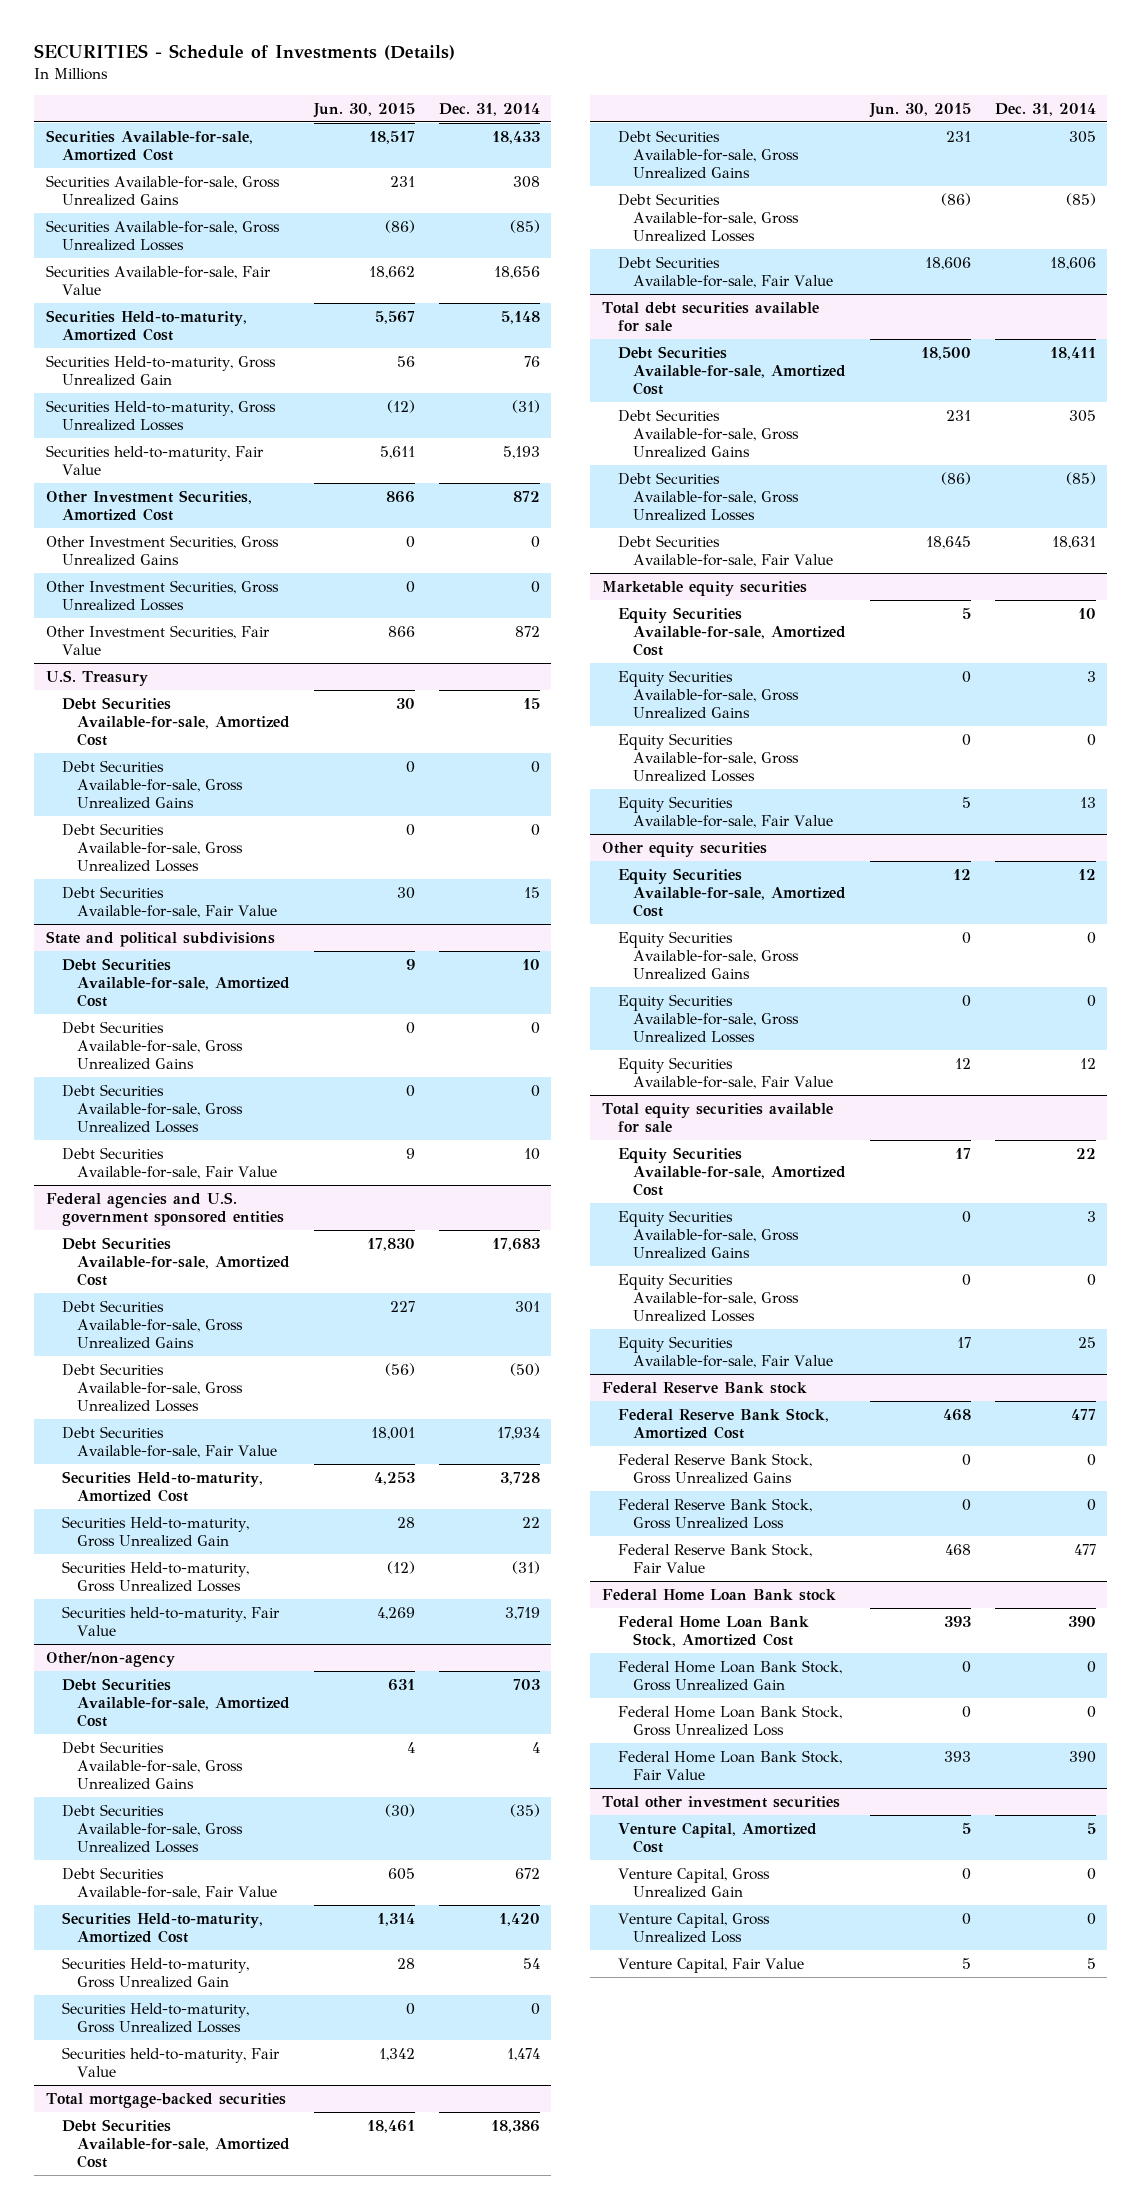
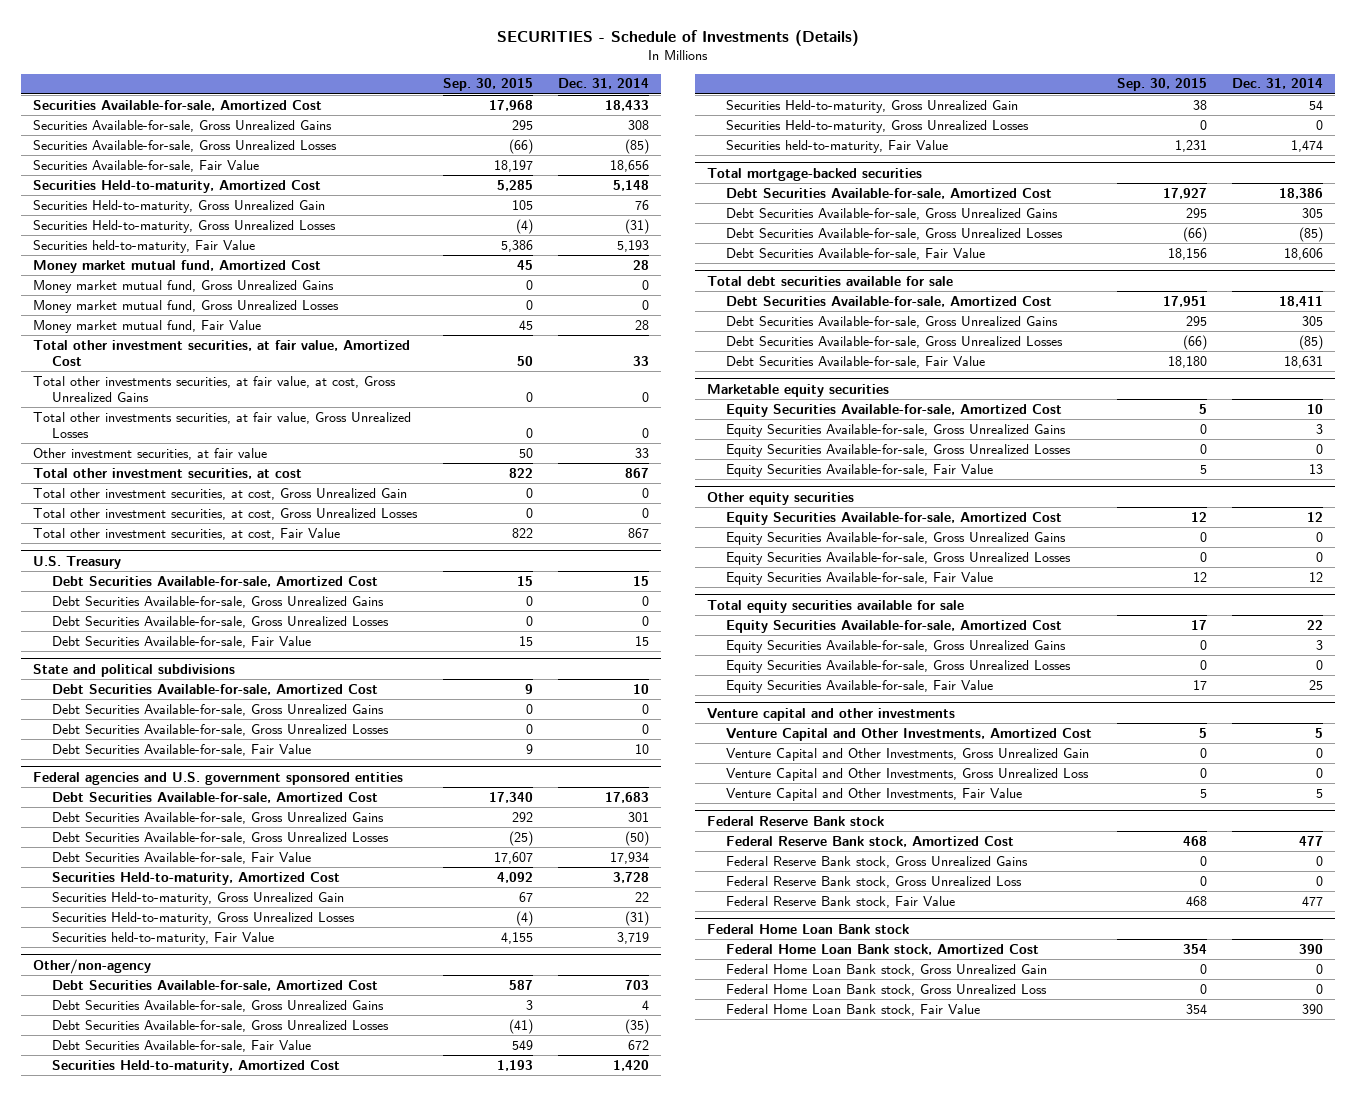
- | Jun. 30, 2015 | Dec. 31, 2014
+ | Sep. 30, 2015 | Dec. 31, 2014
- Other Investment Securities, Amortized Cost | 866 | 872
- Other Investment Securities, Gross Unrealized Gains | 0 | 0
- Other Investment Securities, Gross Unrealized Losses | 0 | 0
- Other Investment Securities, Fair Value | 866 | 872
+ Money market mutual fund, Amortized Cost | 45 | 28
+ Money market mutual fund, Gross Unrealized Gains | 0 | 0
+ Money market mutual fund, Gross Unrealized Losses | 0 | 0
+ Money market mutual fund, Fair Value | 45 | 28
+ Total other investment securities, at fair value, Amortized Cost | 50 | 33
+ Total other investments securities, at fair value, at cost, Gross Unrealized Gains | 0 | 0
+ Total other investments securities, at fair value, Gross Unrealized Losses | 0 | 0
+ Other investment securities, at fair value | 50 | 33
+ Total other investment securities, at cost | 822 | 867
+ Total other investment securities, at cost, Gross Unrealized Gain | 0 | 0
+ Total other investment securities, at cost, Gross Unrealized Losses | 0 | 0
+ Total other investment securities, at cost, Fair Value | 822 | 867
+ Venture capital and other investments
+ Venture Capital and Other Investments, Amortized Cost | 5 | 5
+ Venture Capital and Other Investments, Gross Unrealized Gain | 0 | 0
+ Venture Capital and Other Investments, Gross Unrealized Loss | 0 | 0
+ Venture Capital and Other Investments, Fair Value | 5 | 5
@ Federal Reserve Bank stock
- Federal Reserve Bank Stock, Amortized Cost | 468 | 477
- Federal Reserve Bank Stock, Gross Unrealized Gains | 0 | 0
- Federal Reserve Bank Stock, Gross Unrealized Loss | 0 | 0
- Federal Reserve Bank Stock, Fair Value | 468 | 477
+ Federal Reserve Bank stock, Amortized Cost | 468 | 477
+ Federal Reserve Bank stock, Gross Unrealized Gains | 0 | 0
+ Federal Reserve Bank stock, Gross Unrealized Loss | 0 | 0
+ Federal Reserve Bank stock, Fair Value | 468 | 477
@ Federal Home Loan Bank stock
- Federal Home Loan Bank Stock, Amortized Cost | 393 | 390
- Federal Home Loan Bank Stock, Gross Unrealized Gain | 0 | 0
- Federal Home Loan Bank Stock, Gross Unrealized Loss | 0 | 0
- Federal Home Loan Bank Stock, Fair Value | 393 | 390
- Total other investment securities
- Venture Capital, Amortized Cost | 5 | 5
- Venture Capital, Gross Unrealized Gain | 0 | 0
- Venture Capital, Gross Unrealized Loss | 0 | 0
- Venture Capital, Fair Value | 5 | 5
@ Federal Home Loan Bank stock
+ Federal Home Loan Bank stock, Amortized Cost | 354 | 390
+ Federal Home Loan Bank stock, Gross Unrealized Gain | 0 | 0
+ Federal Home Loan Bank stock, Gross Unrealized Loss | 0 | 0
+ Federal Home Loan Bank stock, Fair Value | 354 | 390

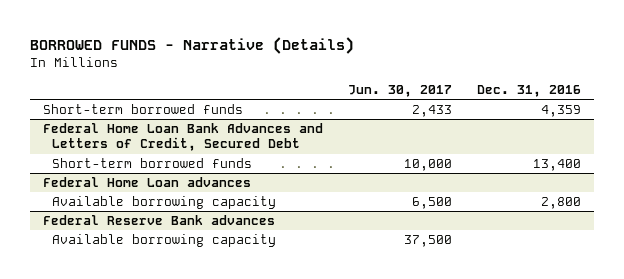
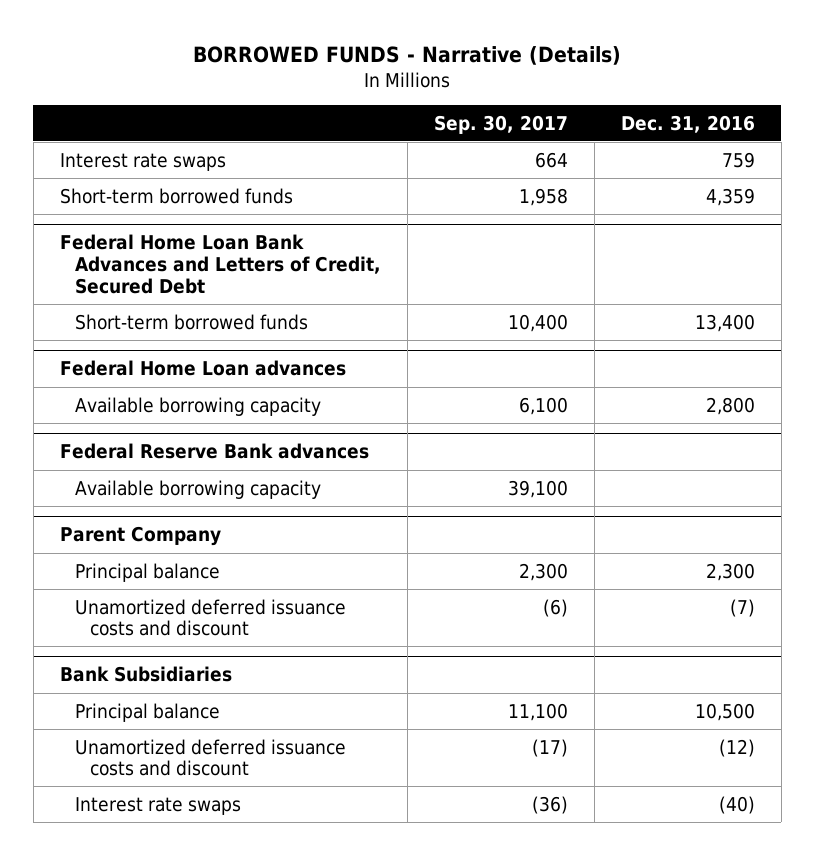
- | Jun. 30, 2017 | Dec. 31, 2016
+ | Sep. 30, 2017 | Dec. 31, 2016
+ Interest rate swaps | 664 | 759
+ Parent Company
+ Principal balance | 2,300 | 2,300
+ Unamortized deferred issuance costs and discount | (6) | (7)
+ Bank Subsidiaries
+ Principal balance | 11,100 | 10,500
+ Unamortized deferred issuance costs and discount | (17) | (12)
+ Interest rate swaps | (36) | (40)

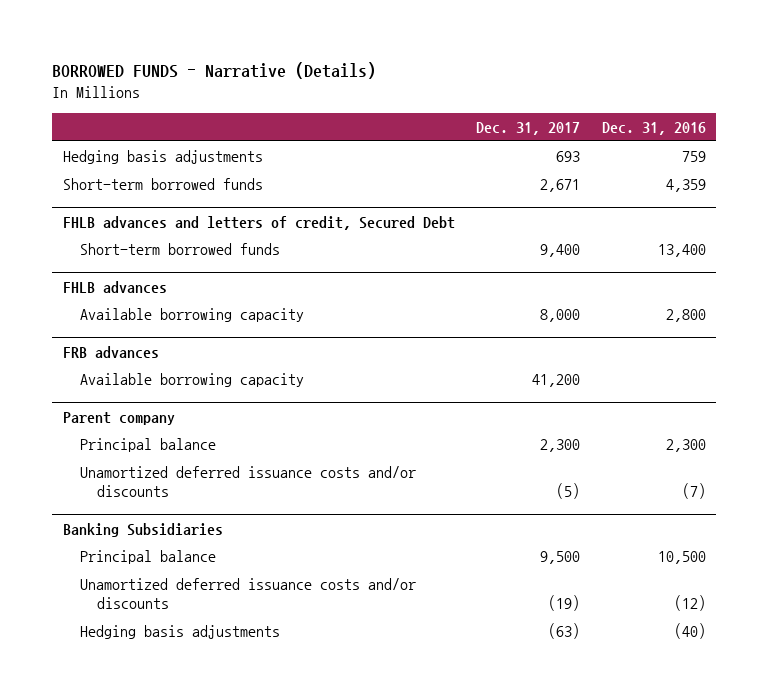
- | Sep. 30, 2017 | Dec. 31, 2016
+ | Dec. 31, 2017 | Dec. 31, 2016
- Interest rate swaps | 664 | 759
+ Hedging basis adjustments | 693 | 759
- Federal Home Loan Bank Advances and Letters of Credit, Secured Debt
+ FHLB advances and letters of credit, Secured Debt
- Federal Home Loan advances
+ FHLB advances
- Federal Reserve Bank advances
+ FRB advances
- Parent Company
+ Parent company
- Unamortized deferred issuance costs and discount | (6) | (7)
- Bank Subsidiaries
+ Unamortized deferred issuance costs and/or discounts | (5) | (7)
+ Banking Subsidiaries
- Unamortized deferred issuance costs and discount | (17) | (12)
- Interest rate swaps | (36) | (40)
+ Unamortized deferred issuance costs and/or discounts | (19) | (12)
+ Hedging basis adjustments | (63) | (40)

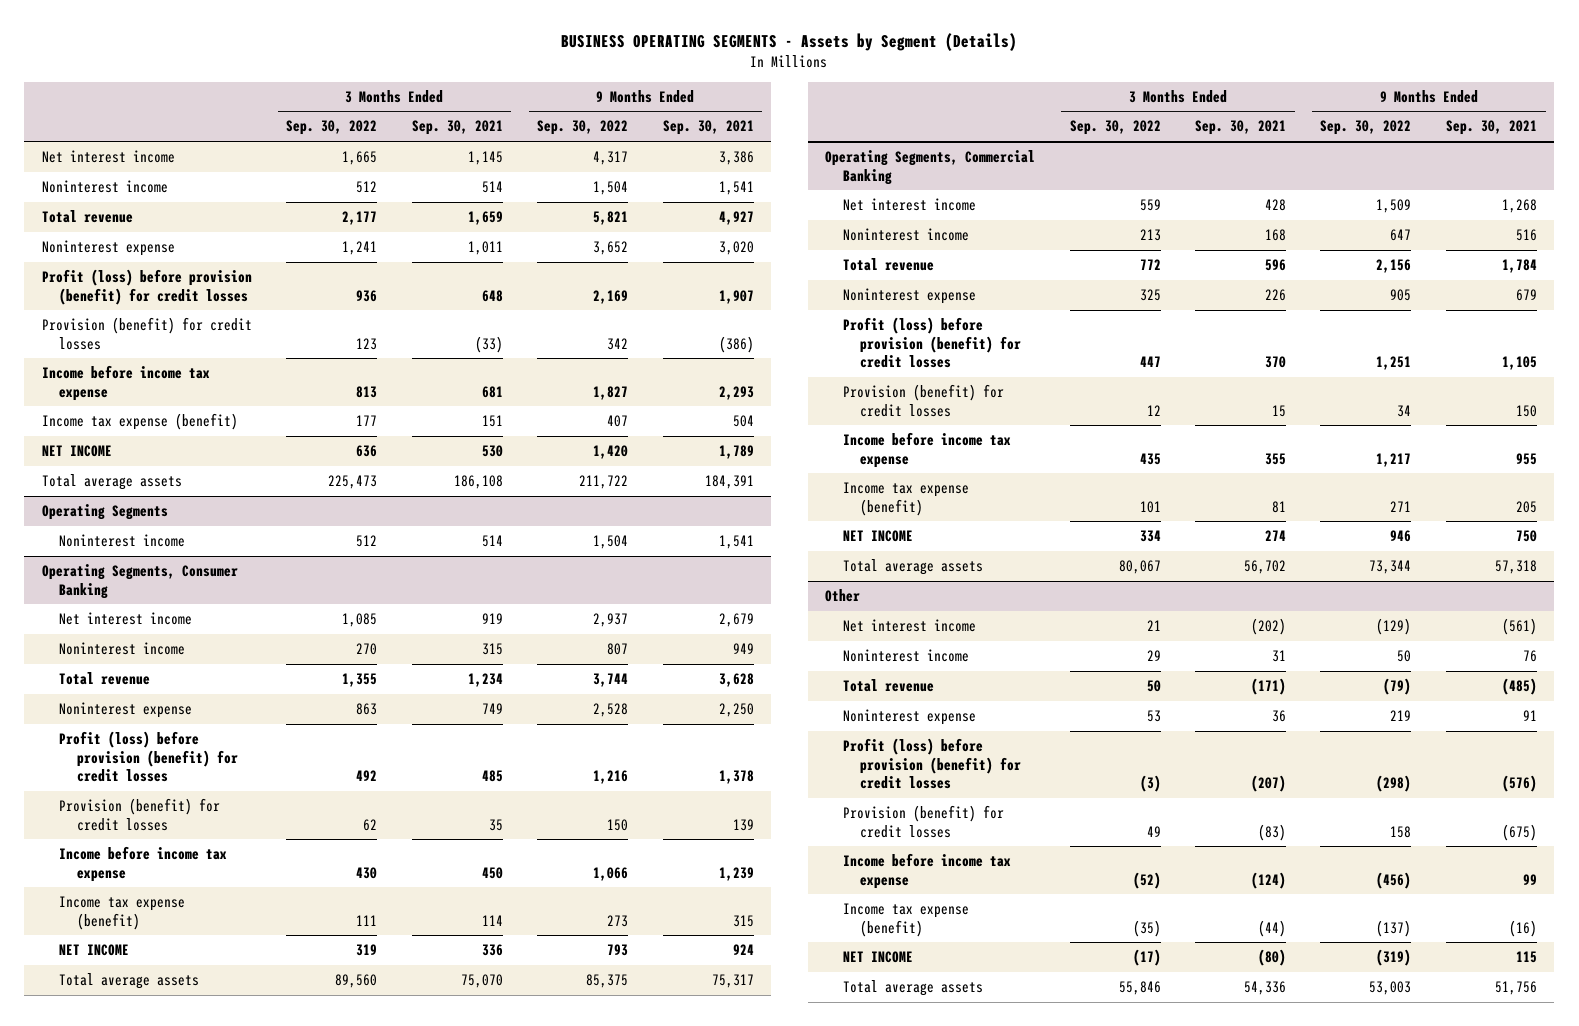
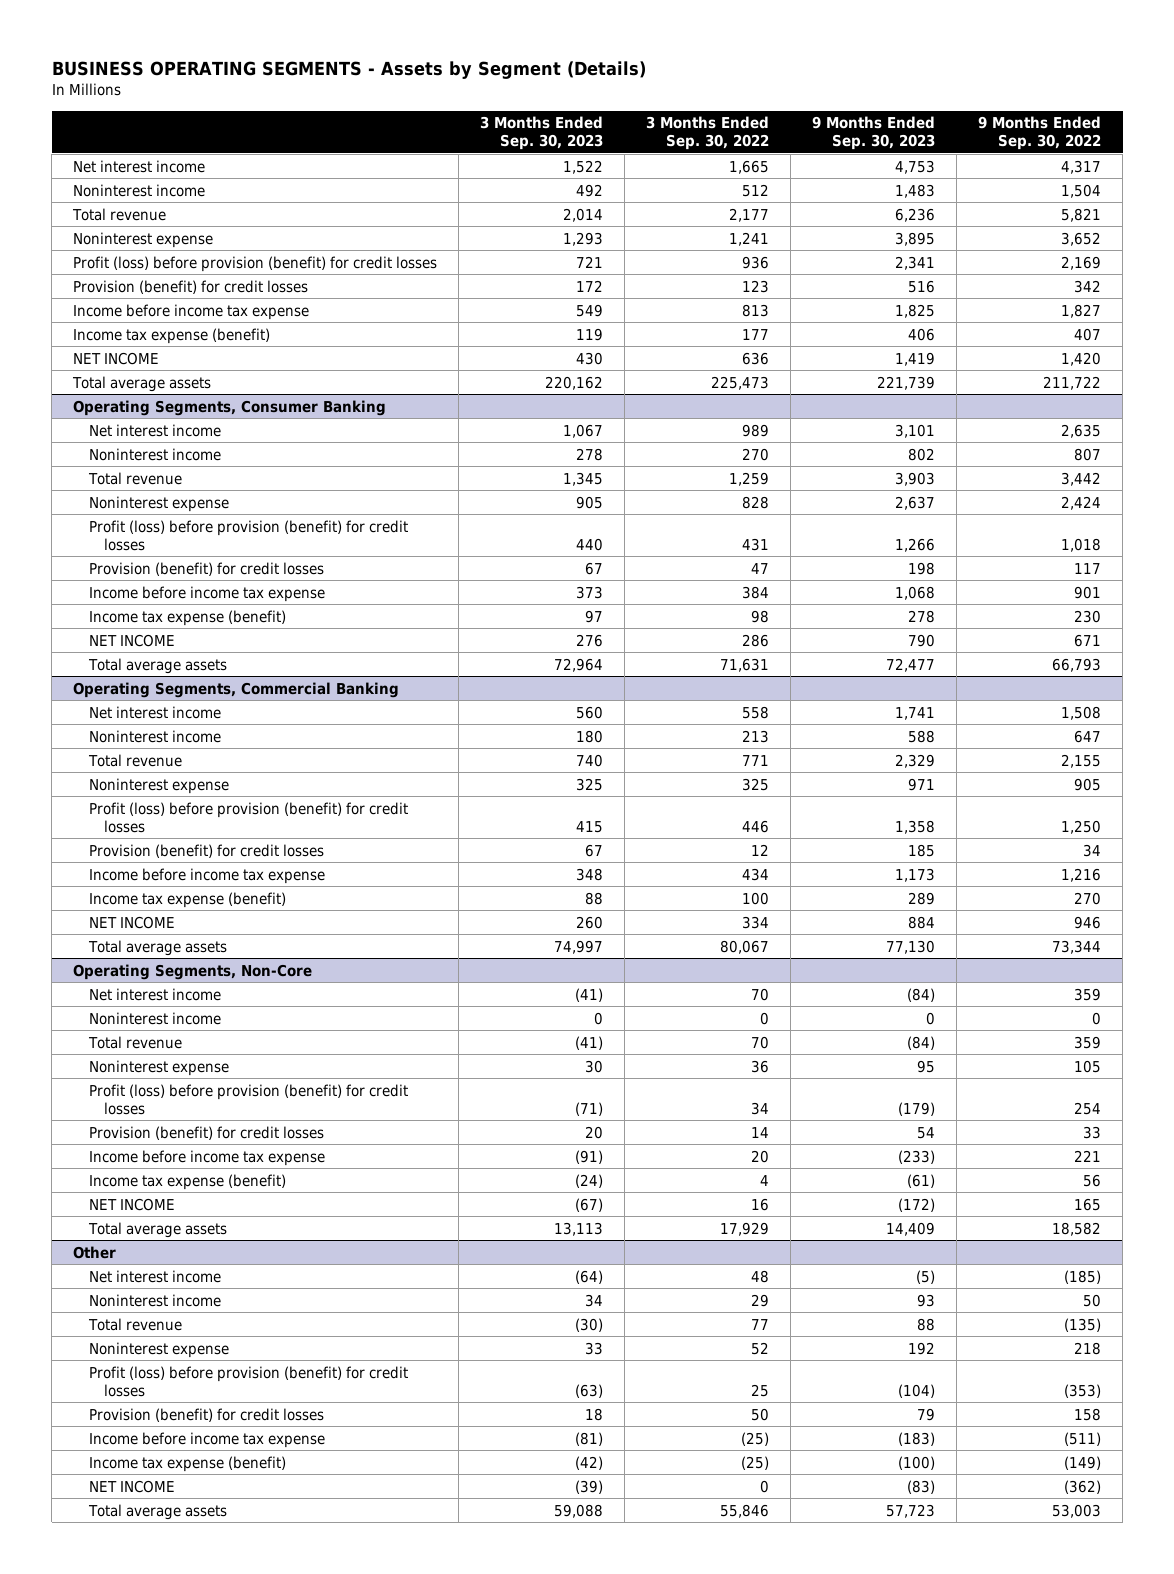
- | 3 Months Ended Sep. 30, 2022 | 3 Months Ended Sep. 30, 2021 | 9 Months Ended Sep. 30, 2022 | 9 Months Ended Sep. 30, 2021
+ | 3 Months Ended Sep. 30, 2023 | 3 Months Ended Sep. 30, 2022 | 9 Months Ended Sep. 30, 2023 | 9 Months Ended Sep. 30, 2022
- Operating Segments
- Noninterest income | 512 | 514 | 1,504 | 1,541
@ Operating Segments, Consumer Banking
- Net interest income | 1,085 | 919 | 2,937 | 2,679
+ Net interest income | 1,067 | 989 | 3,101 | 2,635
- Total revenue | 1,355 | 1,234 | 3,744 | 3,628
- Noninterest expense | 863 | 749 | 2,528 | 2,250
- Profit (loss) before provision (benefit) for credit losses | 492 | 485 | 1,216 | 1,378
- Provision (benefit) for credit losses | 62 | 35 | 150 | 139
- Income before income tax expense | 430 | 450 | 1,066 | 1,239
- Income tax expense (benefit) | 111 | 114 | 273 | 315
- NET INCOME | 319 | 336 | 793 | 924
- Total average assets | 89,560 | 75,070 | 85,375 | 75,317
+ Total revenue | 1,345 | 1,259 | 3,903 | 3,442
+ Noninterest expense | 905 | 828 | 2,637 | 2,424
+ Profit (loss) before provision (benefit) for credit losses | 440 | 431 | 1,266 | 1,018
+ Provision (benefit) for credit losses | 67 | 47 | 198 | 117
+ Income before income tax expense | 373 | 384 | 1,068 | 901
+ Income tax expense (benefit) | 97 | 98 | 278 | 230
+ NET INCOME | 276 | 286 | 790 | 671
+ Total average assets | 72,964 | 71,631 | 72,477 | 66,793
@ Operating Segments, Commercial Banking
- Net interest income | 559 | 428 | 1,509 | 1,268
+ Net interest income | 560 | 558 | 1,741 | 1,508
- Total revenue | 772 | 596 | 2,156 | 1,784
+ Total revenue | 740 | 771 | 2,329 | 2,155
- Profit (loss) before provision (benefit) for credit losses | 447 | 370 | 1,251 | 1,105
+ Profit (loss) before provision (benefit) for credit losses | 415 | 446 | 1,358 | 1,250
- Income before income tax expense | 435 | 355 | 1,217 | 955
- Income tax expense (benefit) | 101 | 81 | 271 | 205
+ Income before income tax expense | 348 | 434 | 1,173 | 1,216
+ Income tax expense (benefit) | 88 | 100 | 289 | 270
+ Operating Segments, Non-Core
+ Net interest income | (41) | 70 | (84) | 359
+ Noninterest income | 0 | 0 | 0 | 0
+ Total revenue | (41) | 70 | (84) | 359
+ Noninterest expense | 30 | 36 | 95 | 105
+ Profit (loss) before provision (benefit) for credit losses | (71) | 34 | (179) | 254
+ Provision (benefit) for credit losses | 20 | 14 | 54 | 33
+ Income before income tax expense | (91) | 20 | (233) | 221
+ Income tax expense (benefit) | (24) | 4 | (61) | 56
+ NET INCOME | (67) | 16 | (172) | 165
+ Total average assets | 13,113 | 17,929 | 14,409 | 18,582
@ Other
- Net interest income | 21 | (202) | (129) | (561)
+ Net interest income | (64) | 48 | (5) | (185)
- Total revenue | 50 | (171) | (79) | (485)
- Noninterest expense | 53 | 36 | 219 | 91
- Profit (loss) before provision (benefit) for credit losses | (3) | (207) | (298) | (576)
- Provision (benefit) for credit losses | 49 | (83) | 158 | (675)
- Income before income tax expense | (52) | (124) | (456) | 99
- Income tax expense (benefit) | (35) | (44) | (137) | (16)
- NET INCOME | (17) | (80) | (319) | 115
+ Total revenue | (30) | 77 | 88 | (135)
+ Noninterest expense | 33 | 52 | 192 | 218
+ Profit (loss) before provision (benefit) for credit losses | (63) | 25 | (104) | (353)
+ Provision (benefit) for credit losses | 18 | 50 | 79 | 158
+ Income before income tax expense | (81) | (25) | (183) | (511)
+ Income tax expense (benefit) | (42) | (25) | (100) | (149)
+ NET INCOME | (39) | 0 | (83) | (362)

